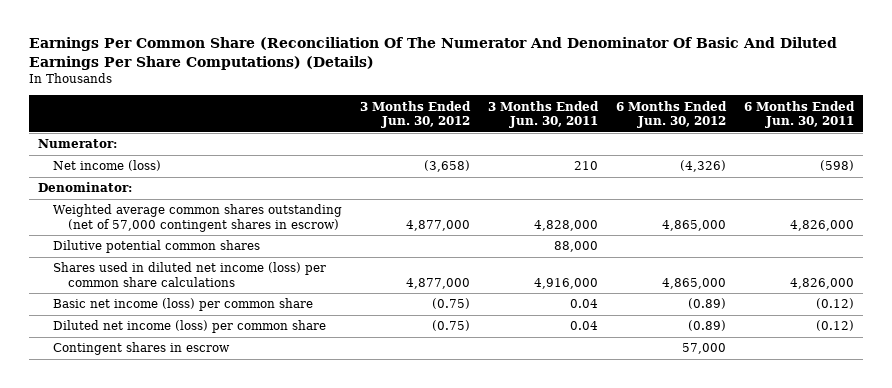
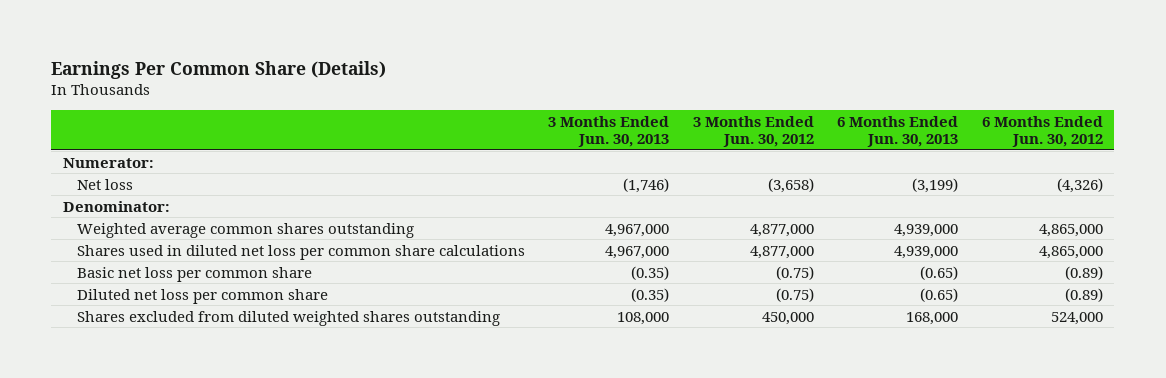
- Earnings Per Common Share (Reconciliation Of The Numerator And Denominator Of Basic And Diluted Earnings Per Share Computations) (Details)
+ Earnings Per Common Share (Details)
- | 3 Months Ended Jun. 30, 2012 | 3 Months Ended Jun. 30, 2011 | 6 Months Ended Jun. 30, 2012 | 6 Months Ended Jun. 30, 2011
+ | 3 Months Ended Jun. 30, 2013 | 3 Months Ended Jun. 30, 2012 | 6 Months Ended Jun. 30, 2013 | 6 Months Ended Jun. 30, 2012
- Net income (loss) | (3,658) | 210 | (4,326) | (598)
+ Net loss | (1,746) | (3,658) | (3,199) | (4,326)
- Weighted average common shares outstanding (net of 57,000 contingent shares in escrow) | 4,877,000 | 4,828,000 | 4,865,000 | 4,826,000
- Dilutive potential common shares | | 88,000 | |
- Shares used in diluted net income (loss) per common share calculations | 4,877,000 | 4,916,000 | 4,865,000 | 4,826,000
- Basic net income (loss) per common share | (0.75) | 0.04 | (0.89) | (0.12)
- Diluted net income (loss) per common share | (0.75) | 0.04 | (0.89) | (0.12)
- Contingent shares in escrow | | | 57,000 |
+ Weighted average common shares outstanding | 4,967,000 | 4,877,000 | 4,939,000 | 4,865,000
+ Shares used in diluted net loss per common share calculations | 4,967,000 | 4,877,000 | 4,939,000 | 4,865,000
+ Basic net loss per common share | (0.35) | (0.75) | (0.65) | (0.89)
+ Diluted net loss per common share | (0.35) | (0.75) | (0.65) | (0.89)
+ Shares excluded from diluted weighted shares outstanding | 108,000 | 450,000 | 168,000 | 524,000

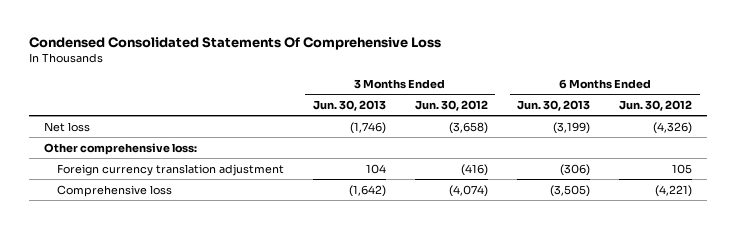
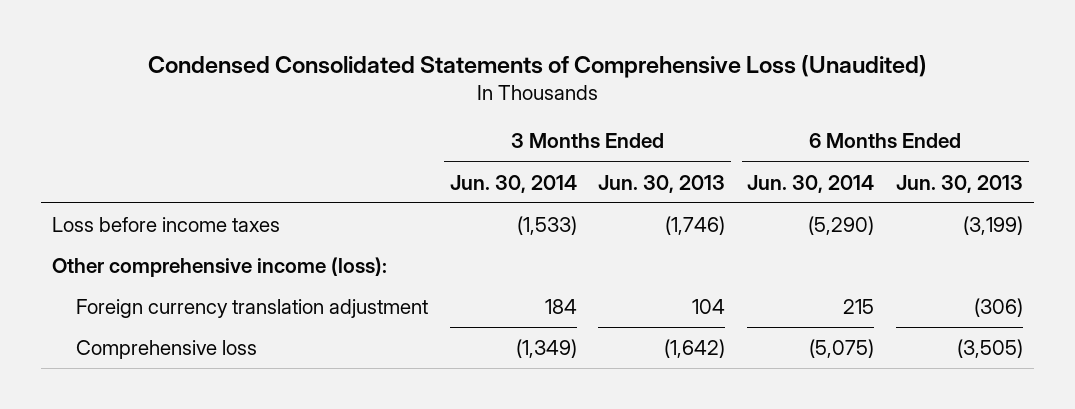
- Condensed Consolidated Statements Of Comprehensive Loss
+ Condensed Consolidated Statements of Comprehensive Loss (Unaudited)
- | 3 Months Ended Jun. 30, 2013 | 3 Months Ended Jun. 30, 2012 | 6 Months Ended Jun. 30, 2013 | 6 Months Ended Jun. 30, 2012
+ | 3 Months Ended Jun. 30, 2014 | 3 Months Ended Jun. 30, 2013 | 6 Months Ended Jun. 30, 2014 | 6 Months Ended Jun. 30, 2013
- Net loss | (1,746) | (3,658) | (3,199) | (4,326)
- Other comprehensive loss:
+ Loss before income taxes | (1,533) | (1,746) | (5,290) | (3,199)
+ Other comprehensive income (loss):

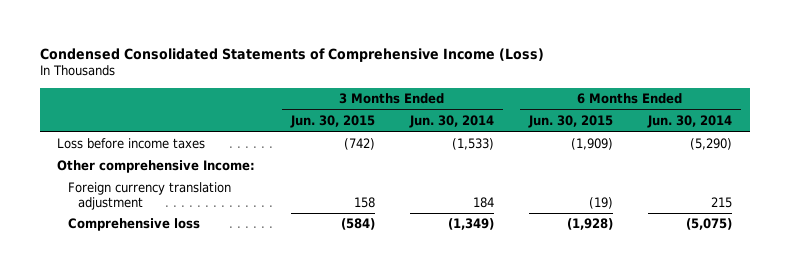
- Condensed Consolidated Statements of Comprehensive Loss (Unaudited)
+ Condensed Consolidated Statements of Comprehensive Income (Loss)
- | 3 Months Ended Jun. 30, 2014 | 3 Months Ended Jun. 30, 2013 | 6 Months Ended Jun. 30, 2014 | 6 Months Ended Jun. 30, 2013
+ | 3 Months Ended Jun. 30, 2015 | 3 Months Ended Jun. 30, 2014 | 6 Months Ended Jun. 30, 2015 | 6 Months Ended Jun. 30, 2014
- Other comprehensive income (loss):
+ Other comprehensive Income:

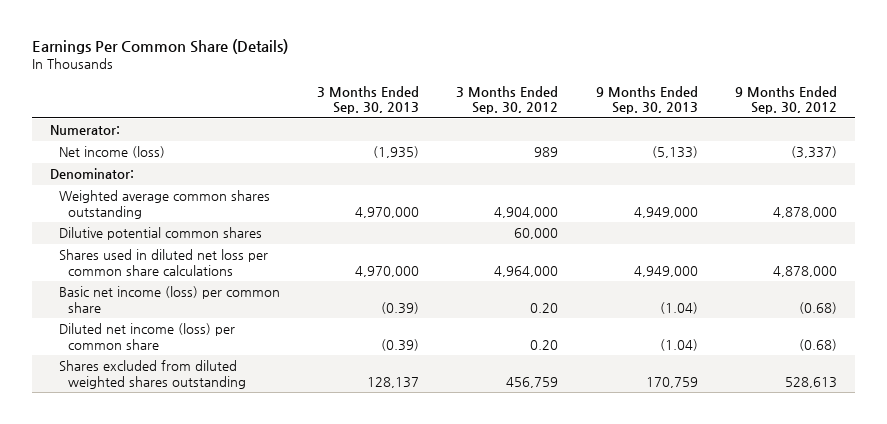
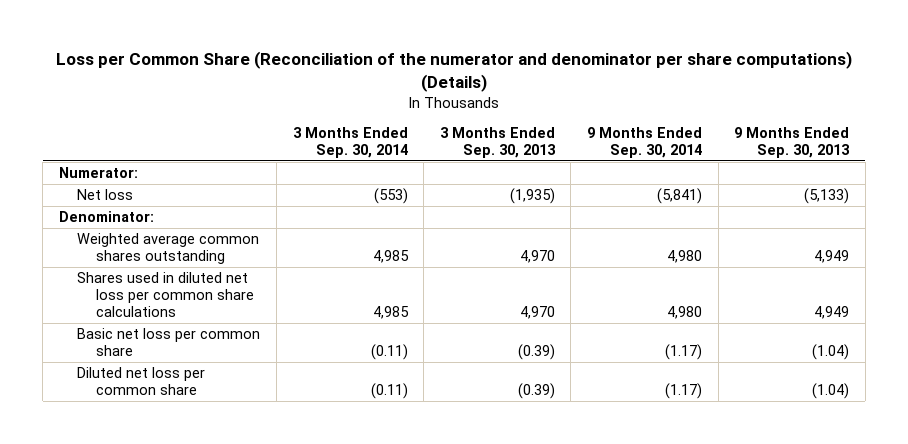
- Earnings Per Common Share (Details)
+ Loss per Common Share (Reconciliation of the numerator and denominator per share computations) (Details)
- | 3 Months Ended Sep. 30, 2013 | 3 Months Ended Sep. 30, 2012 | 9 Months Ended Sep. 30, 2013 | 9 Months Ended Sep. 30, 2012
+ | 3 Months Ended Sep. 30, 2014 | 3 Months Ended Sep. 30, 2013 | 9 Months Ended Sep. 30, 2014 | 9 Months Ended Sep. 30, 2013
- Net income (loss) | (1,935) | 989 | (5,133) | (3,337)
+ Net loss | (553) | (1,935) | (5,841) | (5,133)
- Weighted average common shares outstanding | 4,970,000 | 4,904,000 | 4,949,000 | 4,878,000
- Dilutive potential common shares | | 60,000 | |
- Shares used in diluted net loss per common share calculations | 4,970,000 | 4,964,000 | 4,949,000 | 4,878,000
- Basic net income (loss) per common share | (0.39) | 0.20 | (1.04) | (0.68)
- Diluted net income (loss) per common share | (0.39) | 0.20 | (1.04) | (0.68)
- Shares excluded from diluted weighted shares outstanding | 128,137 | 456,759 | 170,759 | 528,613
+ Weighted average common shares outstanding | 4,985 | 4,970 | 4,980 | 4,949
+ Shares used in diluted net loss per common share calculations | 4,985 | 4,970 | 4,980 | 4,949
+ Basic net loss per common share | (0.11) | (0.39) | (1.17) | (1.04)
+ Diluted net loss per common share | (0.11) | (0.39) | (1.17) | (1.04)

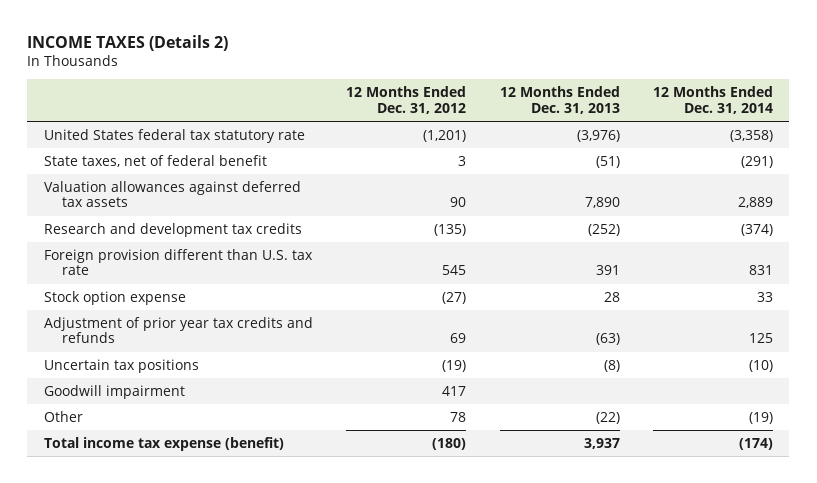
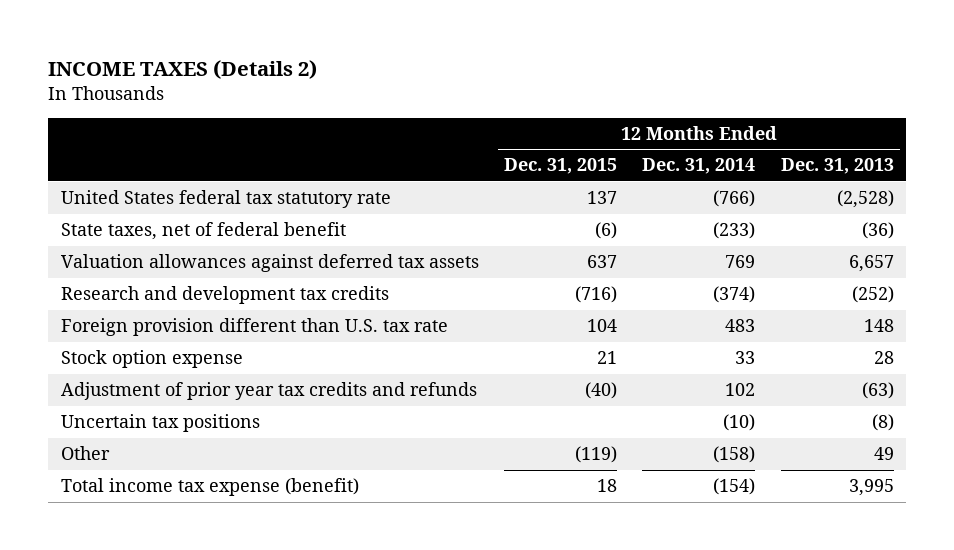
- | 12 Months Ended Dec. 31, 2012 | 12 Months Ended Dec. 31, 2013 | 12 Months Ended Dec. 31, 2014
+ | 12 Months Ended Dec. 31, 2015 | 12 Months Ended Dec. 31, 2014 | 12 Months Ended Dec. 31, 2013
- United States federal tax statutory rate | (1,201) | (3,976) | (3,358)
- State taxes, net of federal benefit | 3 | (51) | (291)
- Valuation allowances against deferred tax assets | 90 | 7,890 | 2,889
+ United States federal tax statutory rate | 137 | (766) | (2,528)
+ State taxes, net of federal benefit | (6) | (233) | (36)
+ Valuation allowances against deferred tax assets | 637 | 769 | 6,657
- Foreign provision different than U.S. tax rate | 545 | 391 | 831
+ Foreign provision different than U.S. tax rate | 104 | 483 | 148
- Adjustment of prior year tax credits and refunds | 69 | (63) | 125
+ Adjustment of prior year tax credits and refunds | (40) | 102 | (63)
- Goodwill impairment | 417 | |
- Other | 78 | (22) | (19)
- Total income tax expense (benefit) | (180) | 3,937 | (174)
+ Other | (119) | (158) | 49
+ Total income tax expense (benefit) | 18 | (154) | 3,995

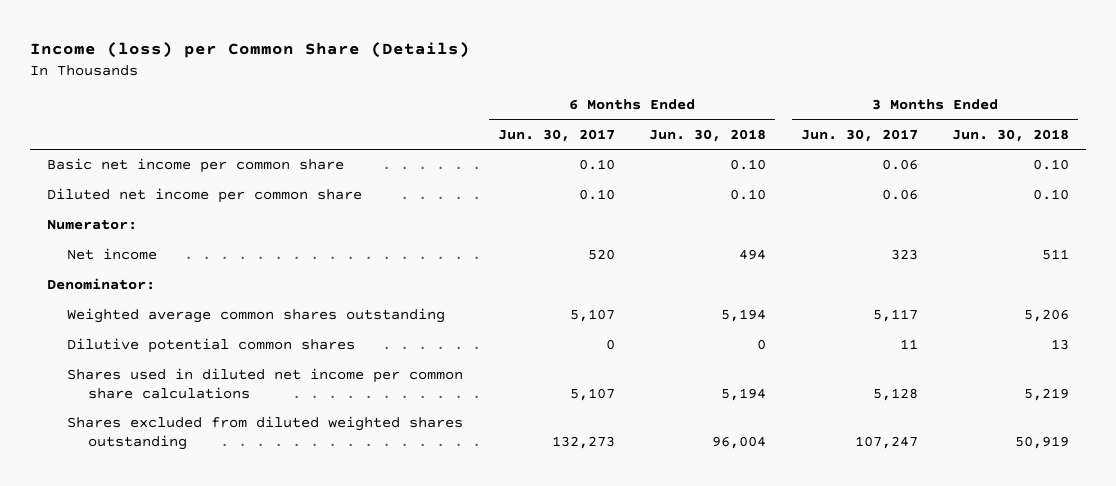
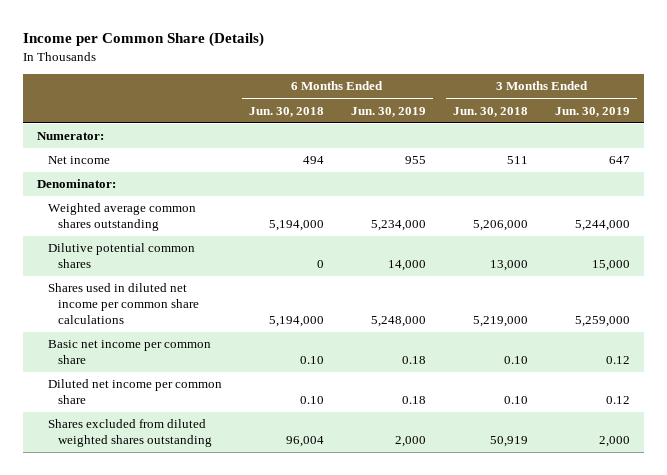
- Income (loss) per Common Share (Details)
+ Income per Common Share (Details)
- | 6 Months Ended Jun. 30, 2017 | 6 Months Ended Jun. 30, 2018 | 3 Months Ended Jun. 30, 2017 | 3 Months Ended Jun. 30, 2018
+ | 6 Months Ended Jun. 30, 2018 | 6 Months Ended Jun. 30, 2019 | 3 Months Ended Jun. 30, 2018 | 3 Months Ended Jun. 30, 2019
- Weighted average common shares outstanding | 5,107 | 5,194 | 5,117 | 5,206
- Dilutive potential common shares | 0 | 0 | 11 | 13
- Shares used in diluted net income per common share calculations | 5,107 | 5,194 | 5,128 | 5,219
+ Weighted average common shares outstanding | 5,194,000 | 5,234,000 | 5,206,000 | 5,244,000
+ Dilutive potential common shares | 0 | 14,000 | 13,000 | 15,000
+ Shares used in diluted net income per common share calculations | 5,194,000 | 5,248,000 | 5,219,000 | 5,259,000
moved down: Basic net income per common share | 0.10 | 0.18 | 0.10 | 0.12
moved down: Diluted net income per common share | 0.10 | 0.18 | 0.10 | 0.12

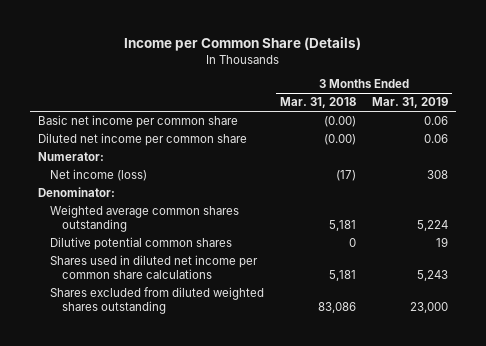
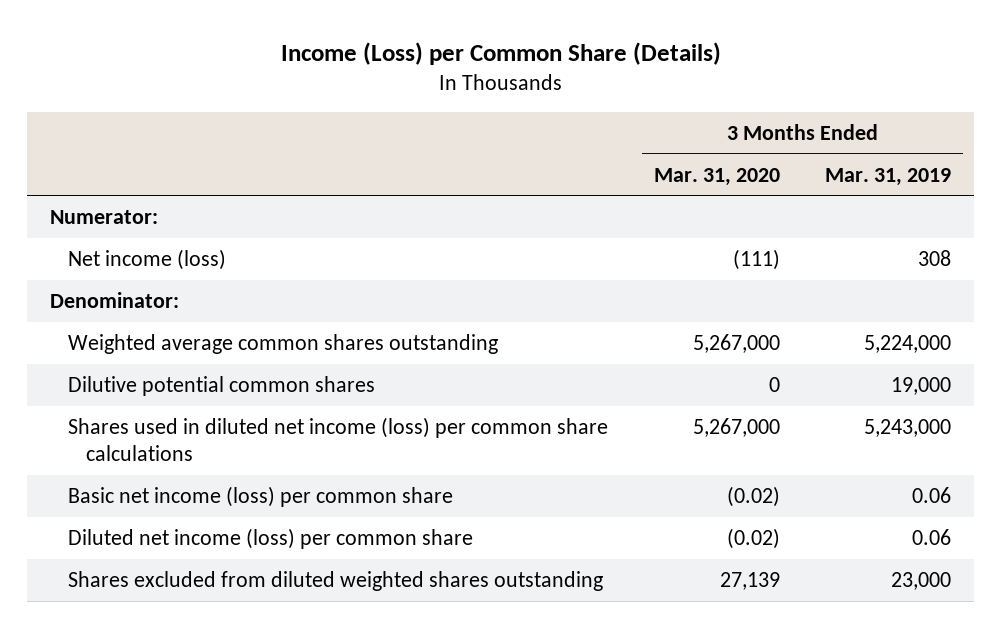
- Income per Common Share (Details)
+ Income (Loss) per Common Share (Details)
- | 3 Months Ended Mar. 31, 2018 | 3 Months Ended Mar. 31, 2019
+ | 3 Months Ended Mar. 31, 2020 | 3 Months Ended Mar. 31, 2019
- Basic net income per common share | (0.00) | 0.06
- Diluted net income per common share | (0.00) | 0.06
- Weighted average common shares outstanding | 5,181 | 5,224
- Dilutive potential common shares | 0 | 19
- Shares used in diluted net income per common share calculations | 5,181 | 5,243
+ Weighted average common shares outstanding | 5,267,000 | 5,224,000
+ Dilutive potential common shares | 0 | 19,000
+ Shares used in diluted net income (loss) per common share calculations | 5,267,000 | 5,243,000
+ Basic net income (loss) per common share | (0.02) | 0.06
+ Diluted net income (loss) per common share | (0.02) | 0.06

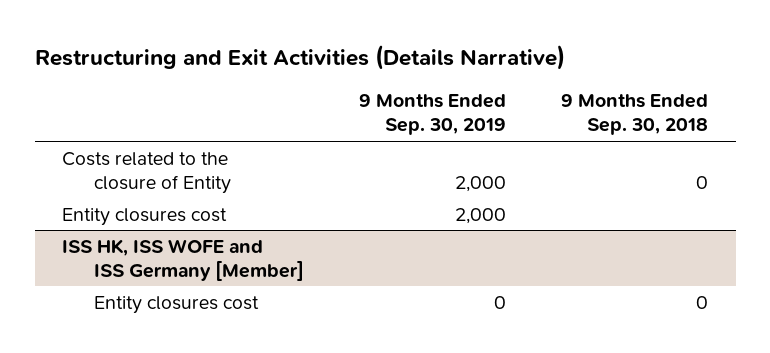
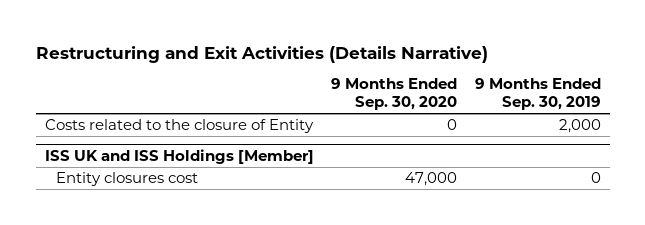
- | 9 Months Ended Sep. 30, 2019 | 9 Months Ended Sep. 30, 2018
+ | 9 Months Ended Sep. 30, 2020 | 9 Months Ended Sep. 30, 2019
- Entity closures cost | 2,000 |
- ISS HK, ISS WOFE and ISS Germany [Member]
+ ISS UK and ISS Holdings [Member]

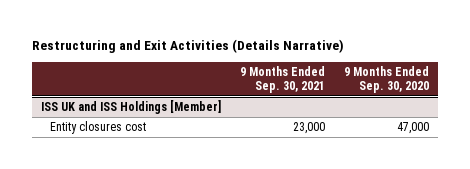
- | 9 Months Ended Sep. 30, 2020 | 9 Months Ended Sep. 30, 2019
+ | 9 Months Ended Sep. 30, 2021 | 9 Months Ended Sep. 30, 2020
- Costs related to the closure of Entity | 0 | 2,000

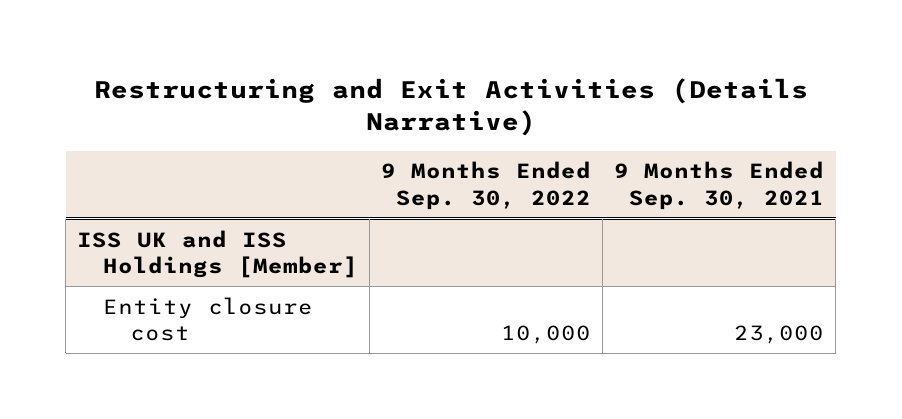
- | 9 Months Ended Sep. 30, 2021 | 9 Months Ended Sep. 30, 2020
+ | 9 Months Ended Sep. 30, 2022 | 9 Months Ended Sep. 30, 2021
@ ISS UK and ISS Holdings [Member]
- Entity closures cost | 23,000 | 47,000
+ Entity closure cost | 10,000 | 23,000

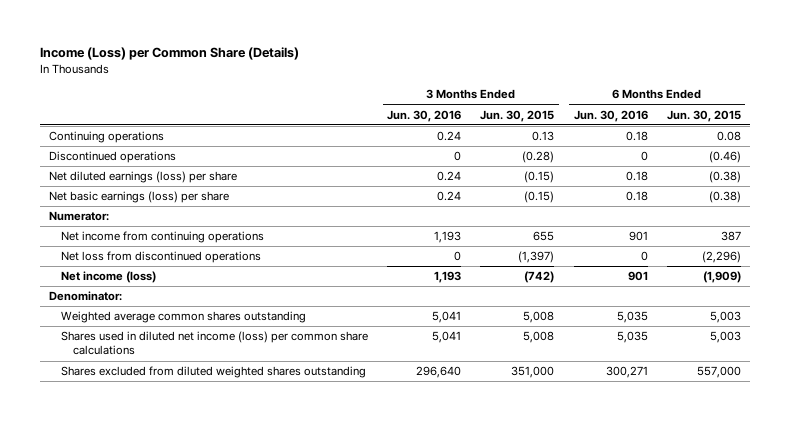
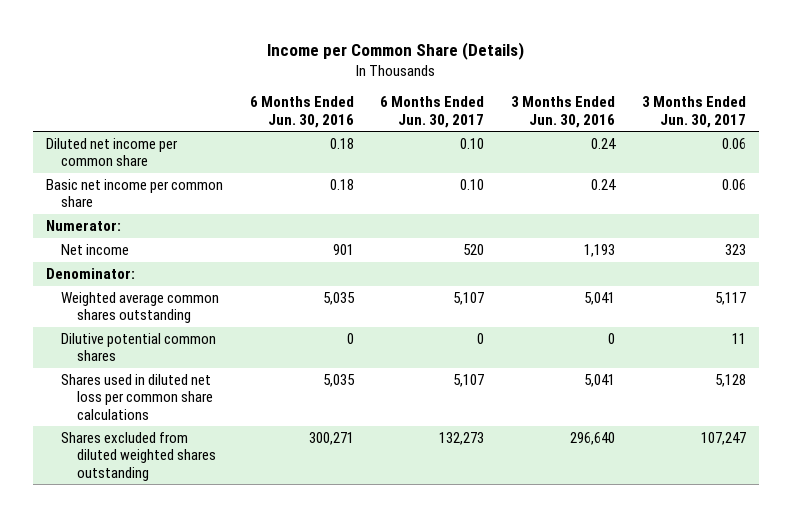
- Income (Loss) per Common Share (Details)
+ Income per Common Share (Details)
- | 3 Months Ended Jun. 30, 2016 | 3 Months Ended Jun. 30, 2015 | 6 Months Ended Jun. 30, 2016 | 6 Months Ended Jun. 30, 2015
+ | 6 Months Ended Jun. 30, 2016 | 6 Months Ended Jun. 30, 2017 | 3 Months Ended Jun. 30, 2016 | 3 Months Ended Jun. 30, 2017
- Continuing operations | 0.24 | 0.13 | 0.18 | 0.08
- Discontinued operations | 0 | (0.28) | 0 | (0.46)
- Net diluted earnings (loss) per share | 0.24 | (0.15) | 0.18 | (0.38)
- Net basic earnings (loss) per share | 0.24 | (0.15) | 0.18 | (0.38)
+ Diluted net income per common share | 0.18 | 0.10 | 0.24 | 0.06
+ Basic net income per common share | 0.18 | 0.10 | 0.24 | 0.06
- Net income from continuing operations | 1,193 | 655 | 901 | 387
- Net loss from discontinued operations | 0 | (1,397) | 0 | (2,296)
- Net income (loss) | 1,193 | (742) | 901 | (1,909)
+ Net income | 901 | 520 | 1,193 | 323
- Shares used in diluted net income (loss) per common share calculations | 5,041 | 5,008 | 5,035 | 5,003
+ Dilutive potential common shares | 0 | 0 | 0 | 11
+ Shares used in diluted net loss per common share calculations | 5,035 | 5,107 | 5,041 | 5,128

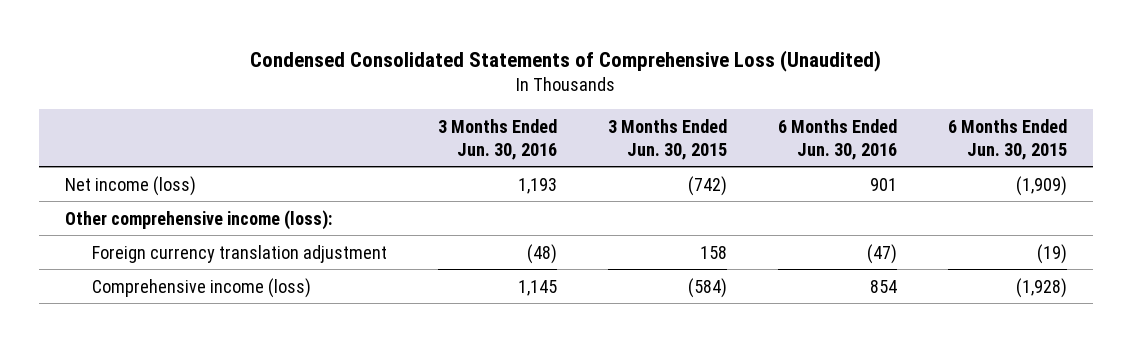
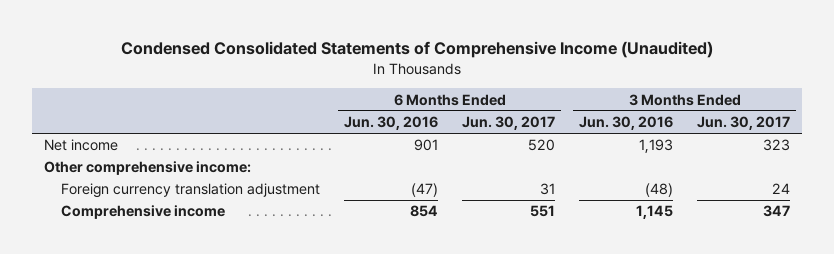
- Condensed Consolidated Statements of Comprehensive Loss (Unaudited)
+ Condensed Consolidated Statements of Comprehensive Income (Unaudited)
- | 3 Months Ended Jun. 30, 2016 | 3 Months Ended Jun. 30, 2015 | 6 Months Ended Jun. 30, 2016 | 6 Months Ended Jun. 30, 2015
+ | 6 Months Ended Jun. 30, 2016 | 6 Months Ended Jun. 30, 2017 | 3 Months Ended Jun. 30, 2016 | 3 Months Ended Jun. 30, 2017
- Net income (loss) | 1,193 | (742) | 901 | (1,909)
- Other comprehensive income (loss):
+ Net income | 901 | 520 | 1,193 | 323
+ Other comprehensive income:
- Comprehensive income (loss) | 1,145 | (584) | 854 | (1,928)
+ Comprehensive income | 854 | 551 | 1,145 | 347

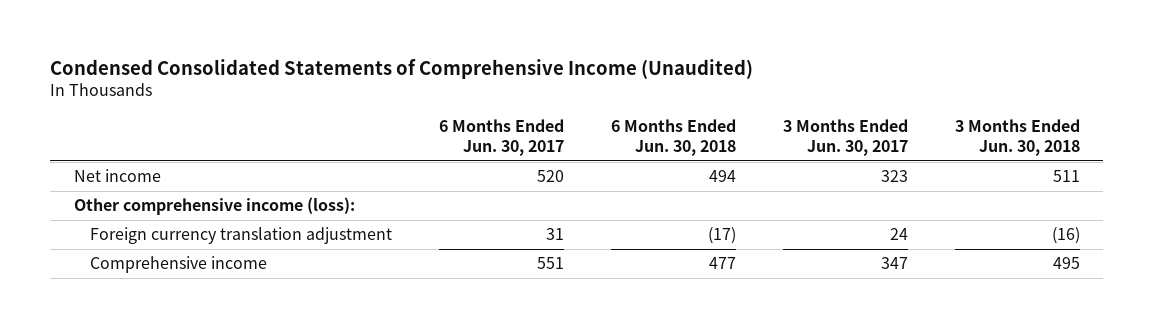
- | 6 Months Ended Jun. 30, 2016 | 6 Months Ended Jun. 30, 2017 | 3 Months Ended Jun. 30, 2016 | 3 Months Ended Jun. 30, 2017
+ | 6 Months Ended Jun. 30, 2017 | 6 Months Ended Jun. 30, 2018 | 3 Months Ended Jun. 30, 2017 | 3 Months Ended Jun. 30, 2018
- Other comprehensive income:
+ Other comprehensive income (loss):

